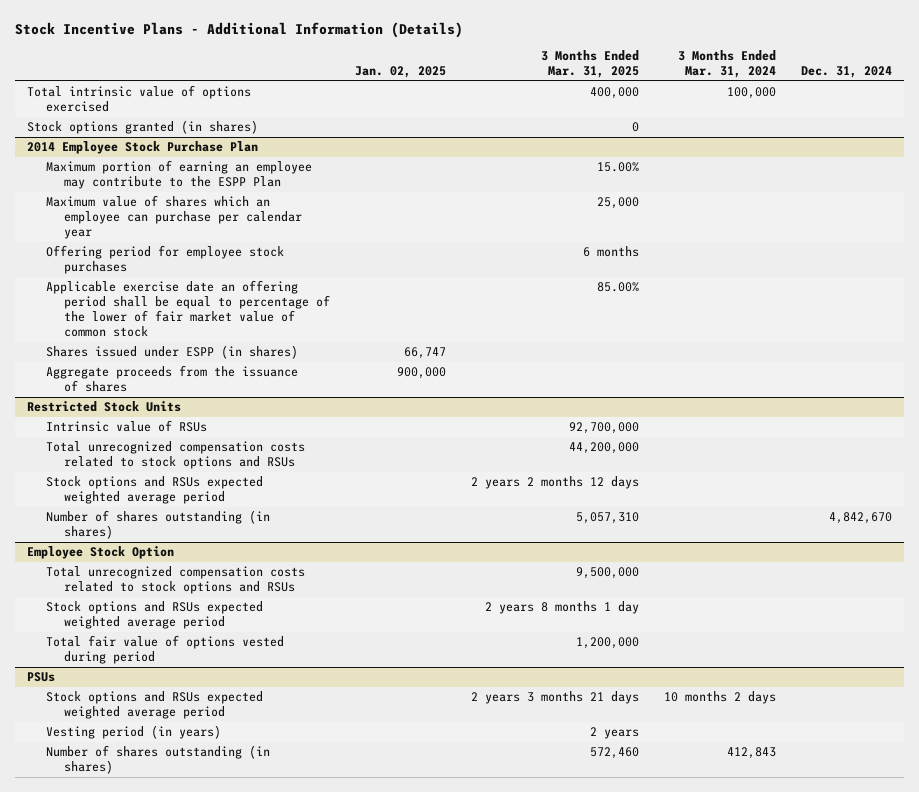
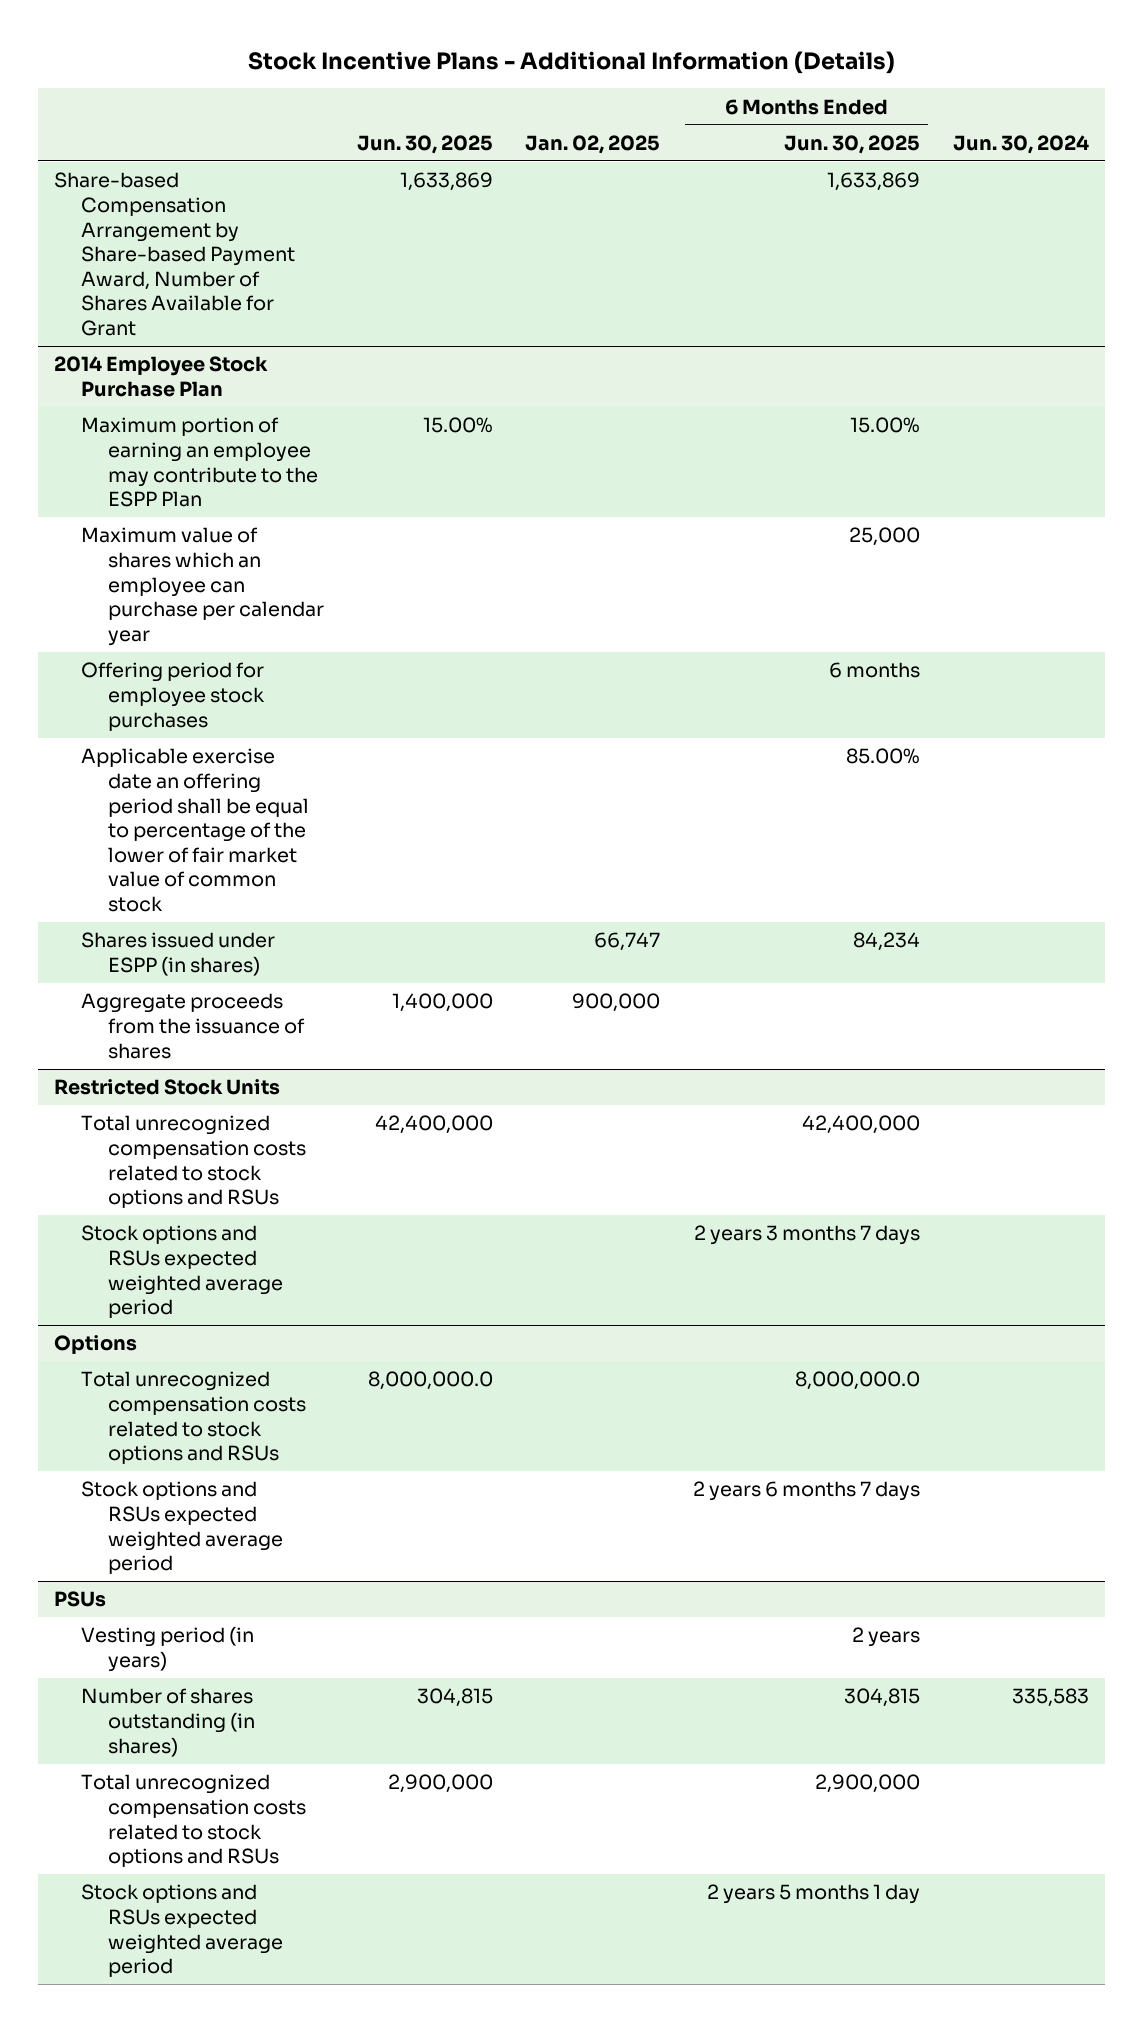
- | Jan. 02, 2025 | 3 Months Ended Mar. 31, 2025 | 3 Months Ended Mar. 31, 2024 | Dec. 31, 2024
+ | Jun. 30, 2025 | Jan. 02, 2025 | 6 Months Ended Jun. 30, 2025 | Jun. 30, 2024
- Total intrinsic value of options exercised | | 400,000 | 100,000 |
- Stock options granted (in shares) | | 0 | |
+ Share-based Compensation Arrangement by Share-based Payment Award, Number of Shares Available for Grant | 1,633,869 | | 1,633,869 |
@ Restricted Stock Units
- Intrinsic value of RSUs | | 92,700,000 | |
- Number of shares outstanding (in shares) | | 5,057,310 | | 4,842,670
- Employee Stock Option
+ Options
- Total fair value of options vested during period | | 1,200,000 | |
@ PSUs
+ Total unrecognized compensation costs related to stock options and RSUs | 2,900,000 | | 2,900,000 |
moved down: Stock options and RSUs expected weighted average period | | | 2 years 5 months 1 day |

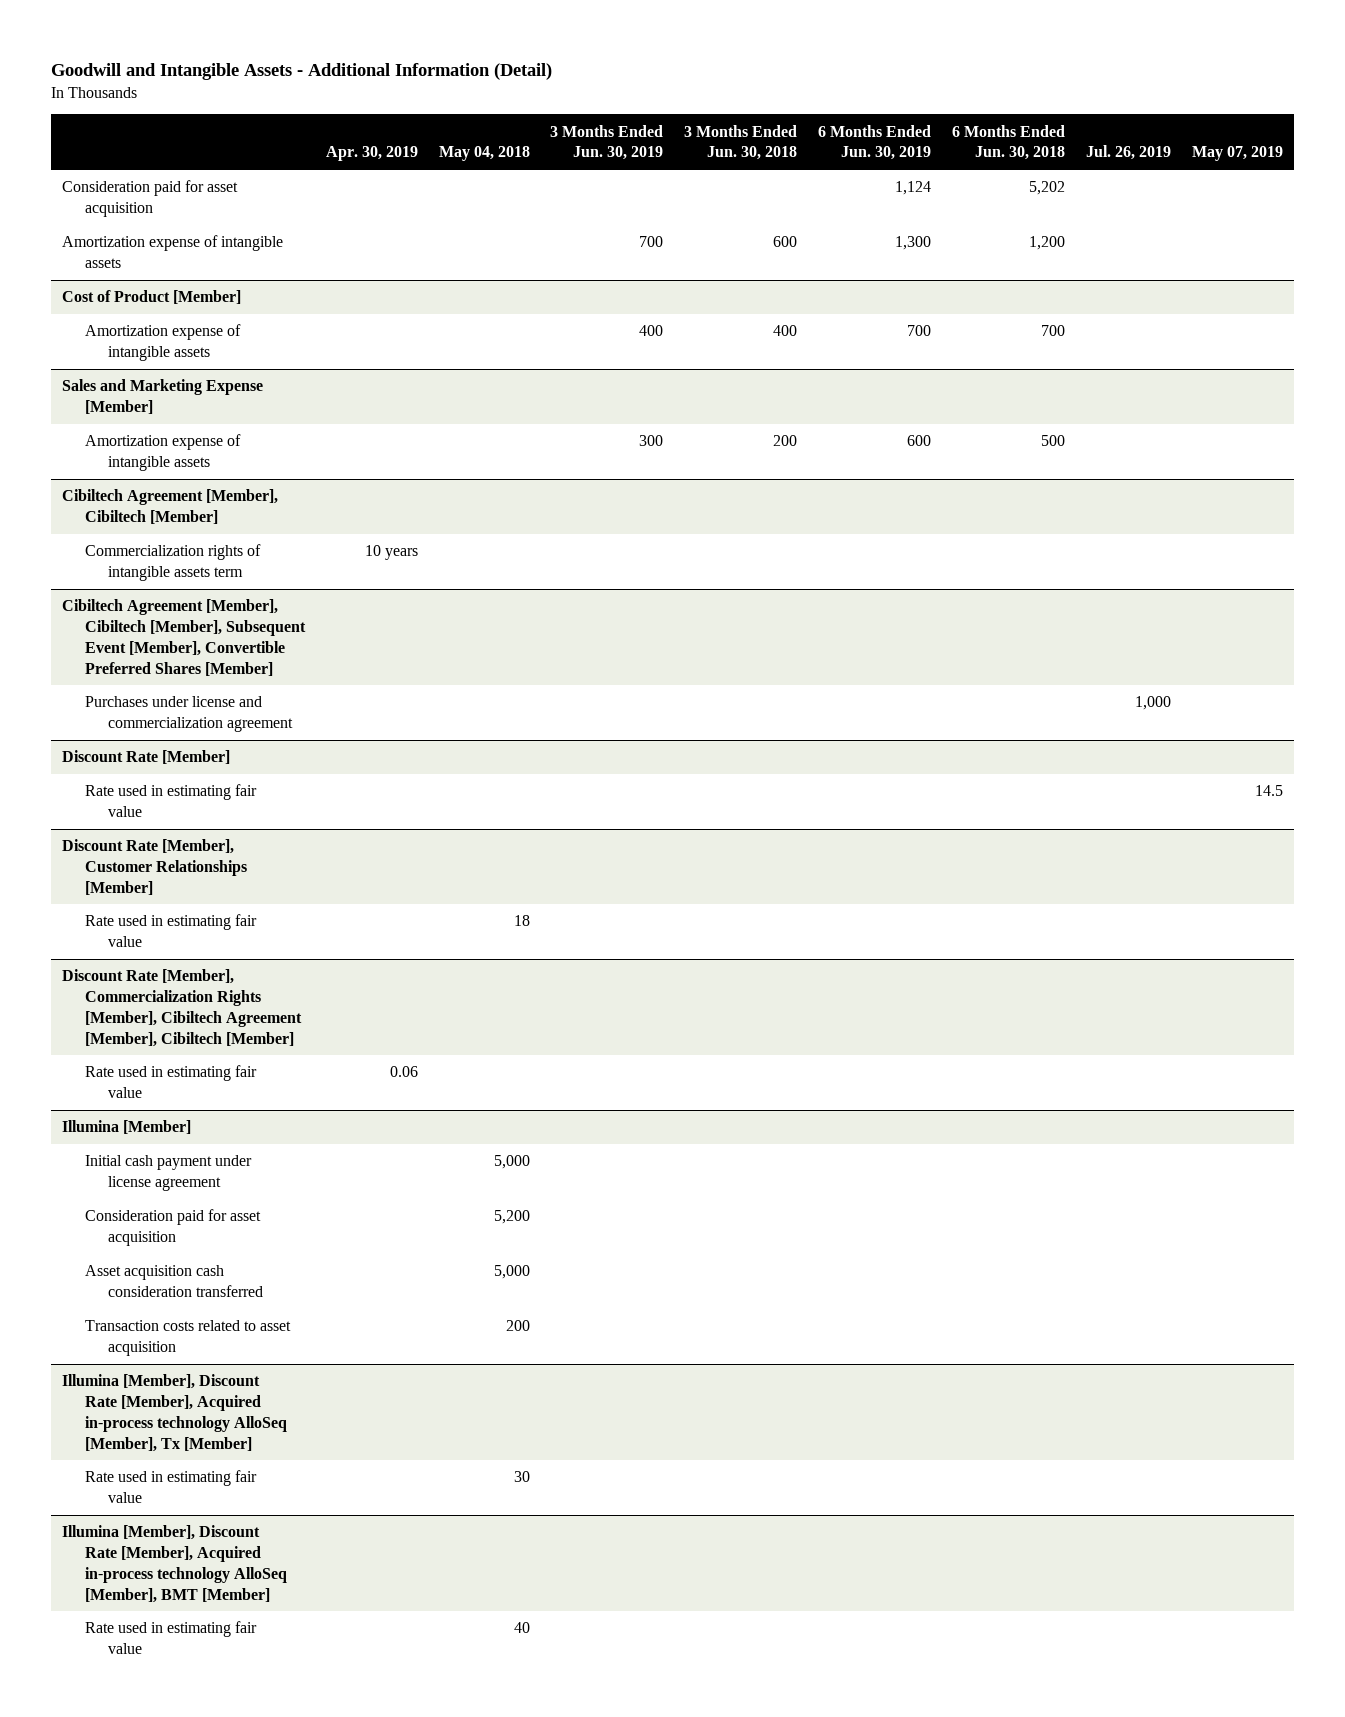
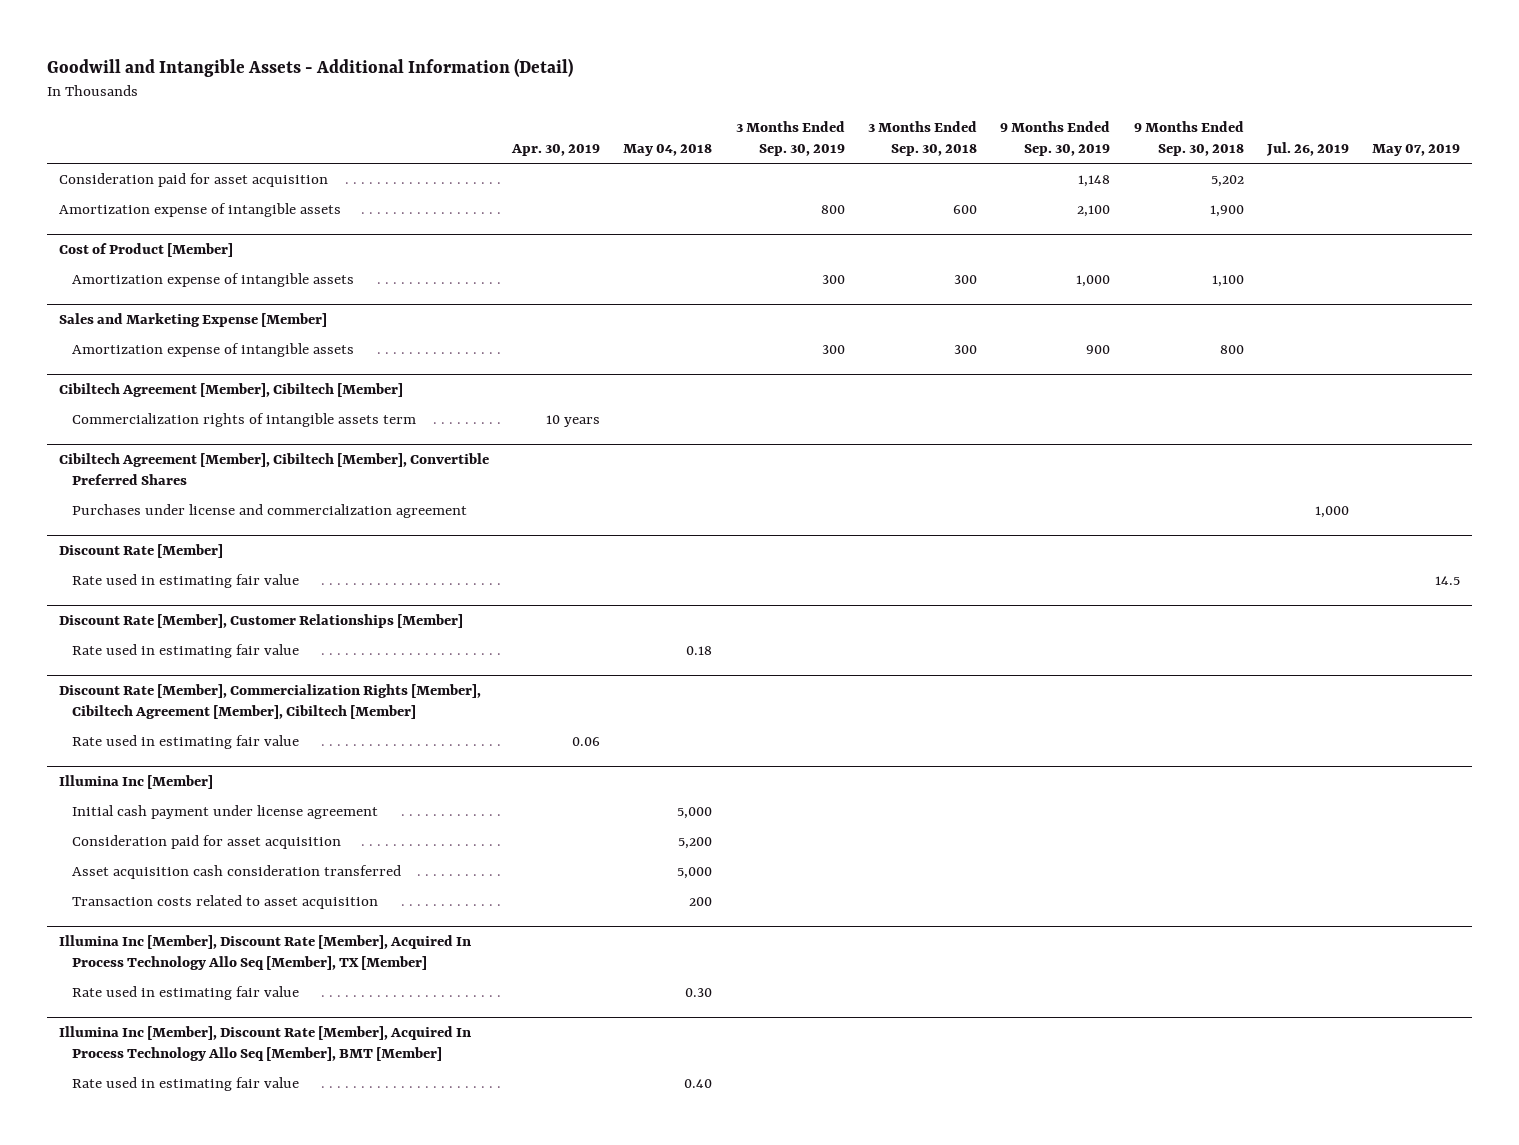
- | Apr. 30, 2019 | May 04, 2018 | 3 Months Ended Jun. 30, 2019 | 3 Months Ended Jun. 30, 2018 | 6 Months Ended Jun. 30, 2019 | 6 Months Ended Jun. 30, 2018 | Jul. 26, 2019 | May 07, 2019
+ | Apr. 30, 2019 | May 04, 2018 | 3 Months Ended Sep. 30, 2019 | 3 Months Ended Sep. 30, 2018 | 9 Months Ended Sep. 30, 2019 | 9 Months Ended Sep. 30, 2018 | Jul. 26, 2019 | May 07, 2019
- Cibiltech Agreement [Member], Cibiltech [Member], Subsequent Event [Member], Convertible Preferred Shares [Member]
+ Cibiltech Agreement [Member], Cibiltech [Member], Convertible Preferred Shares
@ Discount Rate [Member], Customer Relationships [Member]
- Rate used in estimating fair value | | 18 | | | | | |
+ Rate used in estimating fair value | | 0.18 | | | | | |
- Illumina [Member]
+ Illumina Inc [Member]
- Illumina [Member], Discount Rate [Member], Acquired in-process technology AlloSeq [Member], Tx [Member]
- Rate used in estimating fair value | | 30 | | | | | |
- Illumina [Member], Discount Rate [Member], Acquired in-process technology AlloSeq [Member], BMT [Member]
- Rate used in estimating fair value | | 40 | | | | | |
+ Illumina Inc [Member], Discount Rate [Member], Acquired In Process Technology Allo Seq [Member], TX [Member]
+ Rate used in estimating fair value | | 0.30 | | | | | |
+ Illumina Inc [Member], Discount Rate [Member], Acquired In Process Technology Allo Seq [Member], BMT [Member]
+ Rate used in estimating fair value | | 0.40 | | | | | |

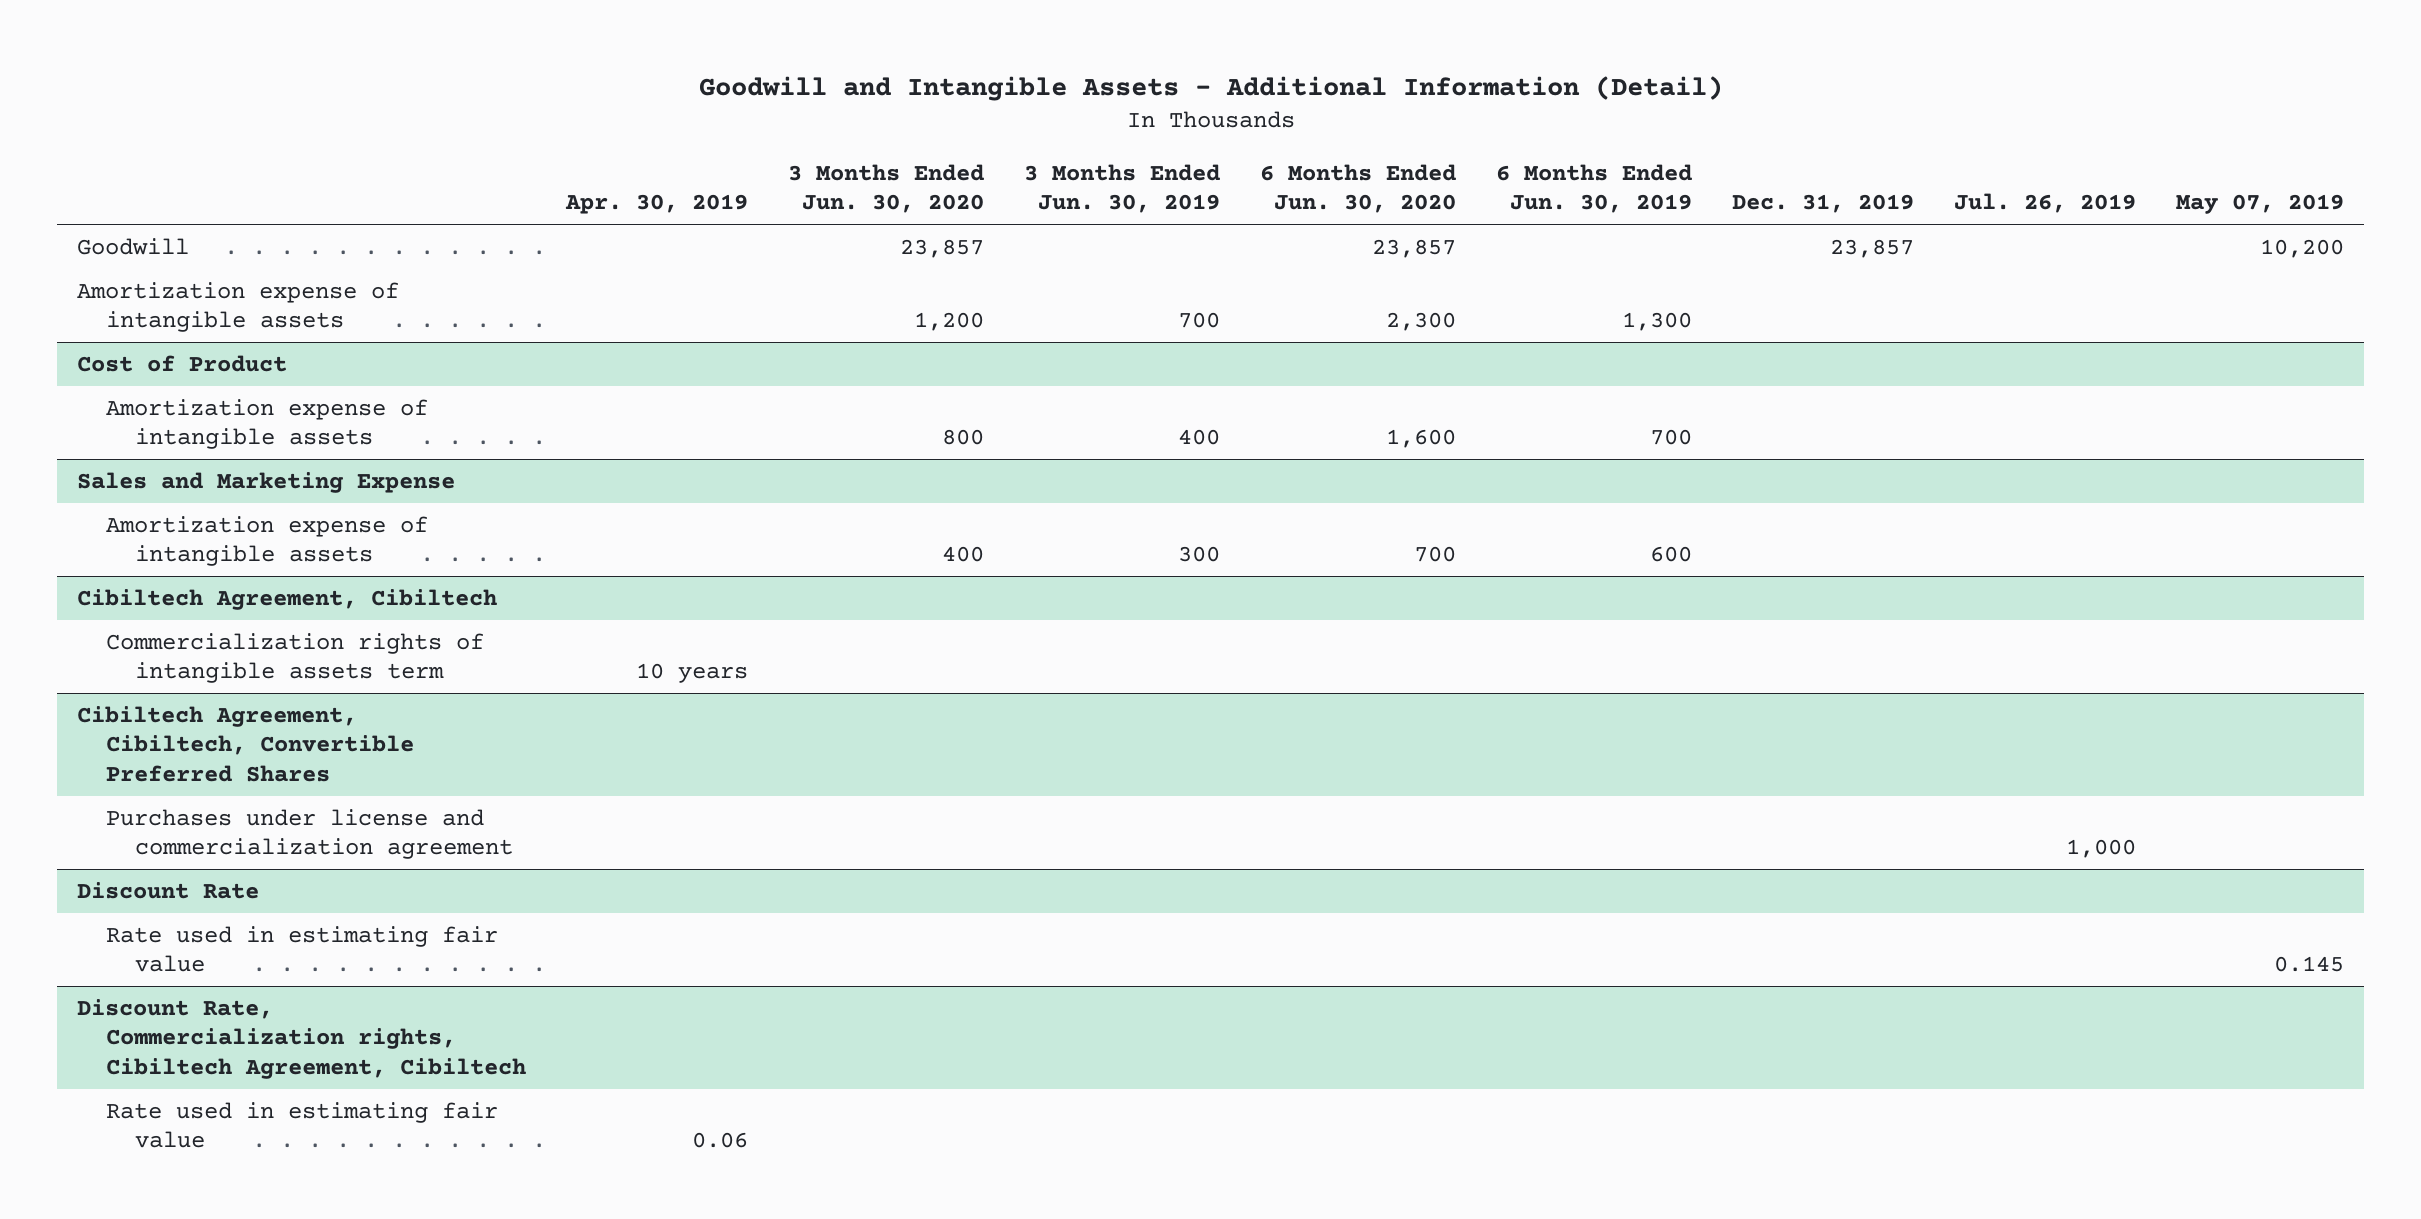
- | Apr. 30, 2019 | May 04, 2018 | 3 Months Ended Sep. 30, 2019 | 3 Months Ended Sep. 30, 2018 | 9 Months Ended Sep. 30, 2019 | 9 Months Ended Sep. 30, 2018 | Jul. 26, 2019 | May 07, 2019
+ | Apr. 30, 2019 | 3 Months Ended Jun. 30, 2020 | 3 Months Ended Jun. 30, 2019 | 6 Months Ended Jun. 30, 2020 | 6 Months Ended Jun. 30, 2019 | Dec. 31, 2019 | Jul. 26, 2019 | May 07, 2019
- Consideration paid for asset acquisition | | | | | 1,148 | 5,202 | |
+ Goodwill | | 23,857 | | 23,857 | | 23,857 | | 10,200
- Cost of Product [Member]
+ Cost of Product
- Sales and Marketing Expense [Member]
+ Sales and Marketing Expense
- Cibiltech Agreement [Member], Cibiltech [Member]
+ Cibiltech Agreement, Cibiltech
- Cibiltech Agreement [Member], Cibiltech [Member], Convertible Preferred Shares
+ Cibiltech Agreement, Cibiltech, Convertible Preferred Shares
- Discount Rate [Member]
- Rate used in estimating fair value | | | | | | | | 14.5
- Discount Rate [Member], Customer Relationships [Member]
- Rate used in estimating fair value | | 0.18 | | | | | |
- Discount Rate [Member], Commercialization Rights [Member], Cibiltech Agreement [Member], Cibiltech [Member]
+ Discount Rate
+ Rate used in estimating fair value | | | | | | | | 0.145
+ Discount Rate, Commercialization rights, Cibiltech Agreement, Cibiltech
- Illumina Inc [Member]
- Initial cash payment under license agreement | | 5,000 | | | | | |
- Consideration paid for asset acquisition | | 5,200 | | | | | |
- Asset acquisition cash consideration transferred | | 5,000 | | | | | |
- Transaction costs related to asset acquisition | | 200 | | | | | |
- Illumina Inc [Member], Discount Rate [Member], Acquired In Process Technology Allo Seq [Member], TX [Member]
- Rate used in estimating fair value | | 0.30 | | | | | |
- Illumina Inc [Member], Discount Rate [Member], Acquired In Process Technology Allo Seq [Member], BMT [Member]
- Rate used in estimating fair value | | 0.40 | | | | | |

